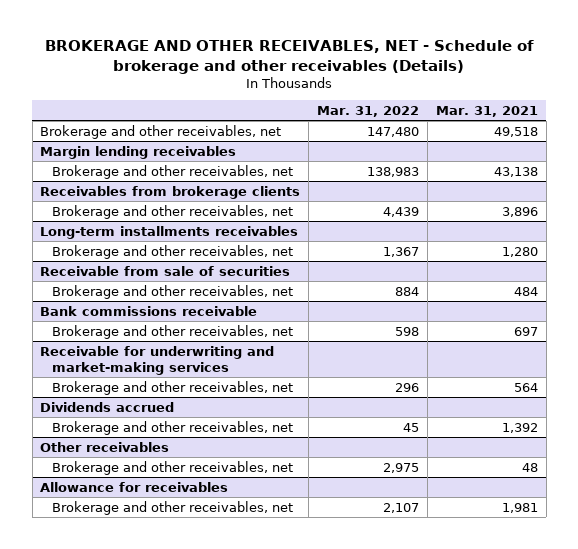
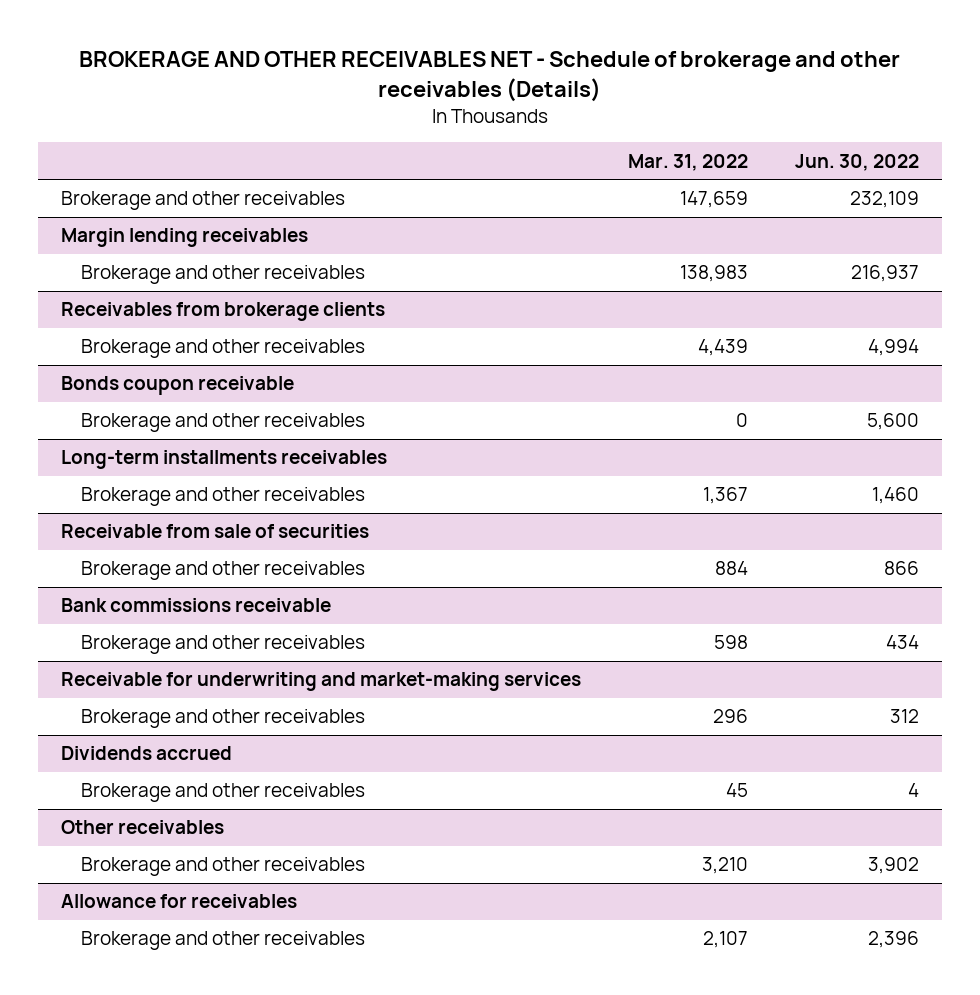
- BROKERAGE AND OTHER RECEIVABLES, NET - Schedule of brokerage and other receivables (Details)
+ BROKERAGE AND OTHER RECEIVABLES NET - Schedule of brokerage and other receivables (Details)
- | Mar. 31, 2022 | Mar. 31, 2021
+ | Mar. 31, 2022 | Jun. 30, 2022
- Brokerage and other receivables, net | 147,480 | 49,518
+ Brokerage and other receivables | 147,659 | 232,109
@ Margin lending receivables
- Brokerage and other receivables, net | 138,983 | 43,138
+ Brokerage and other receivables | 138,983 | 216,937
@ Receivables from brokerage clients
- Brokerage and other receivables, net | 4,439 | 3,896
+ Brokerage and other receivables | 4,439 | 4,994
+ Bonds coupon receivable
+ Brokerage and other receivables | 0 | 5,600
@ Long-term installments receivables
- Brokerage and other receivables, net | 1,367 | 1,280
+ Brokerage and other receivables | 1,367 | 1,460
@ Receivable from sale of securities
- Brokerage and other receivables, net | 884 | 484
+ Brokerage and other receivables | 884 | 866
@ Bank commissions receivable
- Brokerage and other receivables, net | 598 | 697
+ Brokerage and other receivables | 598 | 434
@ Receivable for underwriting and market-making services
- Brokerage and other receivables, net | 296 | 564
+ Brokerage and other receivables | 296 | 312
@ Dividends accrued
- Brokerage and other receivables, net | 45 | 1,392
+ Brokerage and other receivables | 45 | 4
@ Other receivables
- Brokerage and other receivables, net | 2,975 | 48
+ Brokerage and other receivables | 3,210 | 3,902
@ Allowance for receivables
- Brokerage and other receivables, net | 2,107 | 1,981
+ Brokerage and other receivables | 2,107 | 2,396

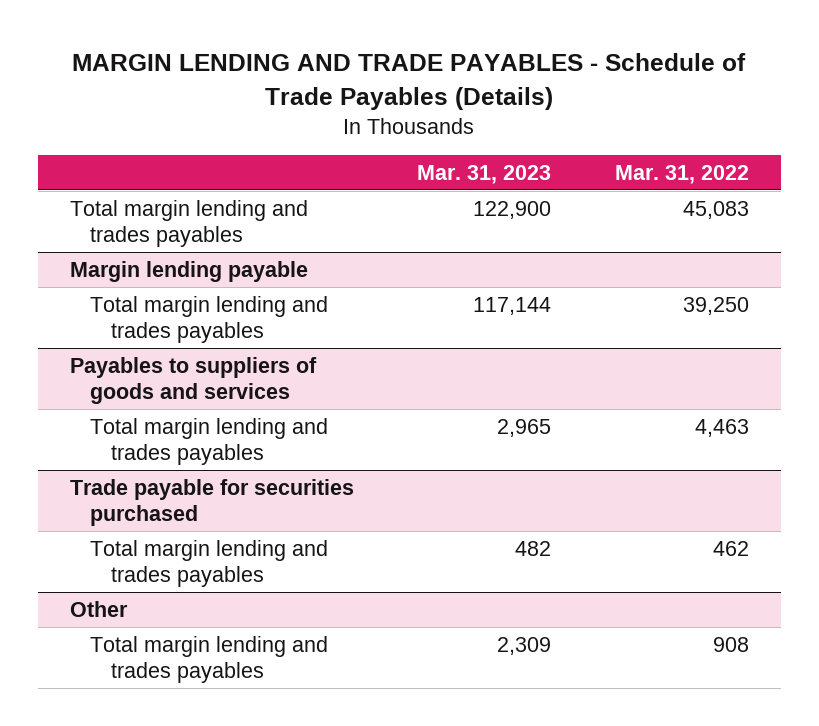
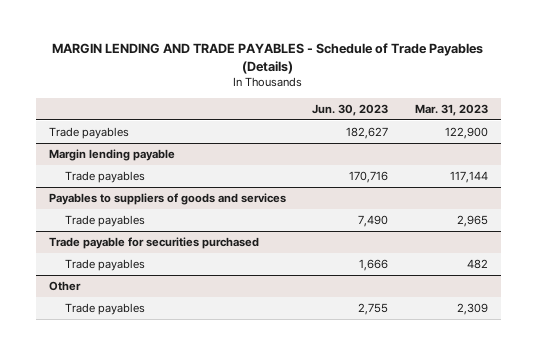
- | Mar. 31, 2023 | Mar. 31, 2022
+ | Jun. 30, 2023 | Mar. 31, 2023
- Total margin lending and trades payables | 122,900 | 45,083
+ Trade payables | 182,627 | 122,900
@ Margin lending payable
- Total margin lending and trades payables | 117,144 | 39,250
+ Trade payables | 170,716 | 117,144
@ Payables to suppliers of goods and services
- Total margin lending and trades payables | 2,965 | 4,463
+ Trade payables | 7,490 | 2,965
@ Trade payable for securities purchased
- Total margin lending and trades payables | 482 | 462
+ Trade payables | 1,666 | 482
@ Other
- Total margin lending and trades payables | 2,309 | 908
+ Trade payables | 2,755 | 2,309

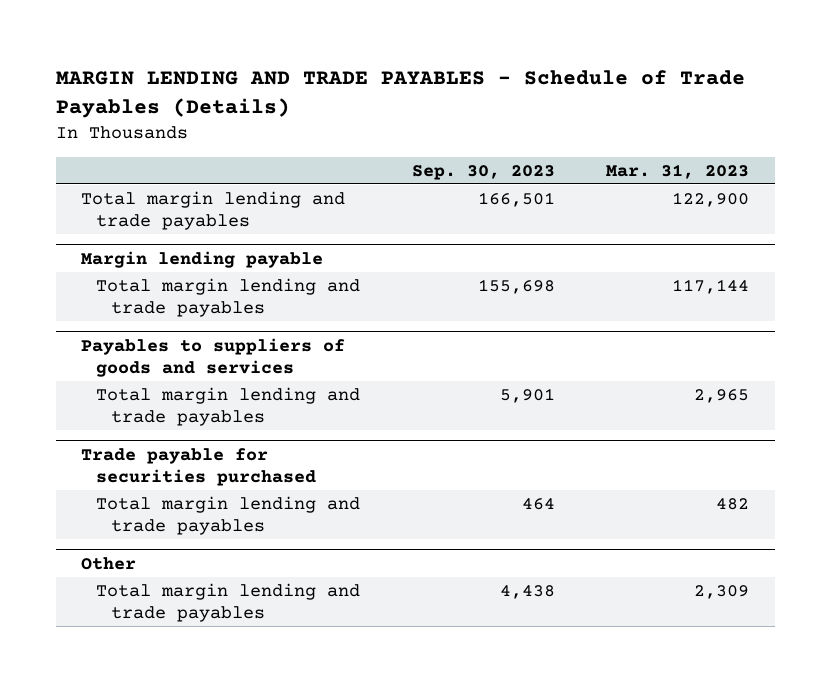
- | Jun. 30, 2023 | Mar. 31, 2023
+ | Sep. 30, 2023 | Mar. 31, 2023
- Trade payables | 182,627 | 122,900
+ Total margin lending and trade payables | 166,501 | 122,900
@ Margin lending payable
- Trade payables | 170,716 | 117,144
+ Total margin lending and trade payables | 155,698 | 117,144
@ Payables to suppliers of goods and services
- Trade payables | 7,490 | 2,965
+ Total margin lending and trade payables | 5,901 | 2,965
@ Trade payable for securities purchased
- Trade payables | 1,666 | 482
+ Total margin lending and trade payables | 464 | 482
@ Other
- Trade payables | 2,755 | 2,309
+ Total margin lending and trade payables | 4,438 | 2,309

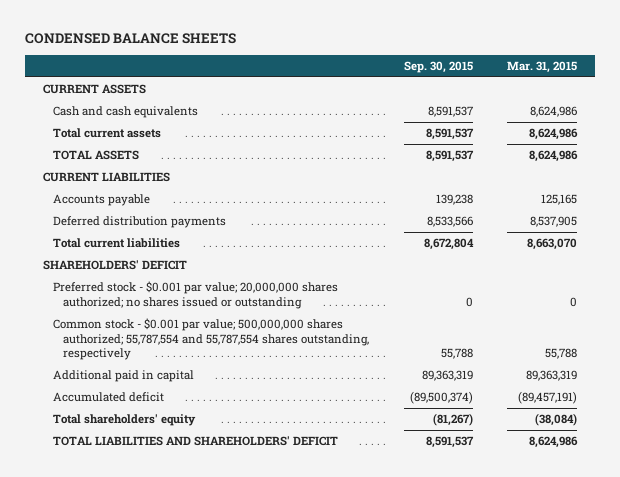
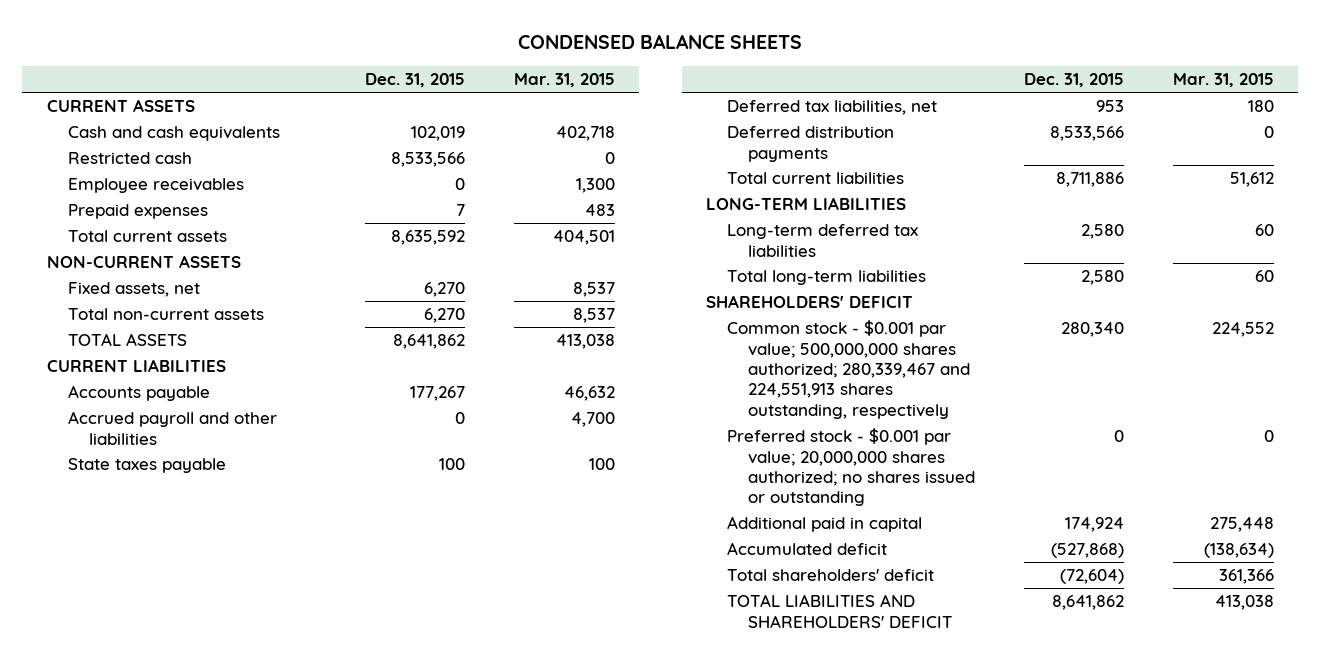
- | Sep. 30, 2015 | Mar. 31, 2015
+ | Dec. 31, 2015 | Mar. 31, 2015
- Cash and cash equivalents | 8,591,537 | 8,624,986
- Total current assets | 8,591,537 | 8,624,986
- TOTAL ASSETS | 8,591,537 | 8,624,986
+ Cash and cash equivalents | 102,019 | 402,718
+ Restricted cash | 8,533,566 | 0
+ Employee receivables | 0 | 1,300
+ Prepaid expenses | 7 | 483
+ Total current assets | 8,635,592 | 404,501
+ NON-CURRENT ASSETS
+ Fixed assets, net | 6,270 | 8,537
+ Total non-current assets | 6,270 | 8,537
+ TOTAL ASSETS | 8,641,862 | 413,038
- Accounts payable | 139,238 | 125,165
- Deferred distribution payments | 8,533,566 | 8,537,905
- Total current liabilities | 8,672,804 | 8,663,070
+ Accounts payable | 177,267 | 46,632
+ Accrued payroll and other liabilities | 0 | 4,700
+ State taxes payable | 100 | 100
+ Deferred tax liabilities, net | 953 | 180
+ Deferred distribution payments | 8,533,566 | 0
+ Total current liabilities | 8,711,886 | 51,612
+ LONG-TERM LIABILITIES
+ Long-term deferred tax liabilities | 2,580 | 60
+ Total long-term liabilities | 2,580 | 60
+ Common stock - $0.001 par value; 500,000,000 shares authorized; 280,339,467 and 224,551,913 shares outstanding, respectively | 280,340 | 224,552
- Common stock - $0.001 par value; 500,000,000 shares authorized; 55,787,554 and 55,787,554 shares outstanding, respectively | 55,788 | 55,788
- Additional paid in capital | 89,363,319 | 89,363,319
- Accumulated deficit | (89,500,374) | (89,457,191)
- Total shareholders' equity | (81,267) | (38,084)
- TOTAL LIABILITIES AND SHAREHOLDERS' DEFICIT | 8,591,537 | 8,624,986
+ Additional paid in capital | 174,924 | 275,448
+ Accumulated deficit | (527,868) | (138,634)
+ Total shareholders' deficit | (72,604) | 361,366
+ TOTAL LIABILITIES AND SHAREHOLDERS' DEFICIT | 8,641,862 | 413,038

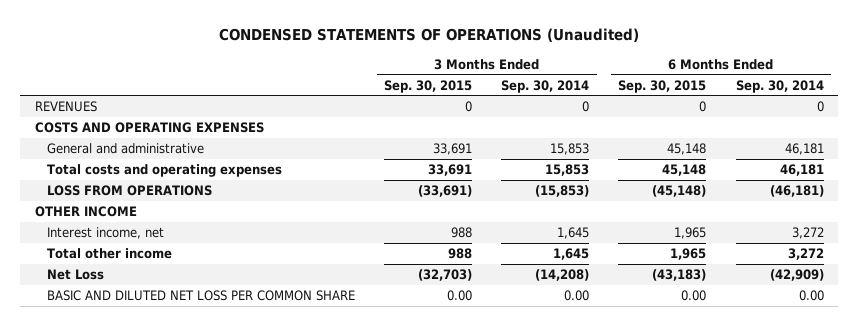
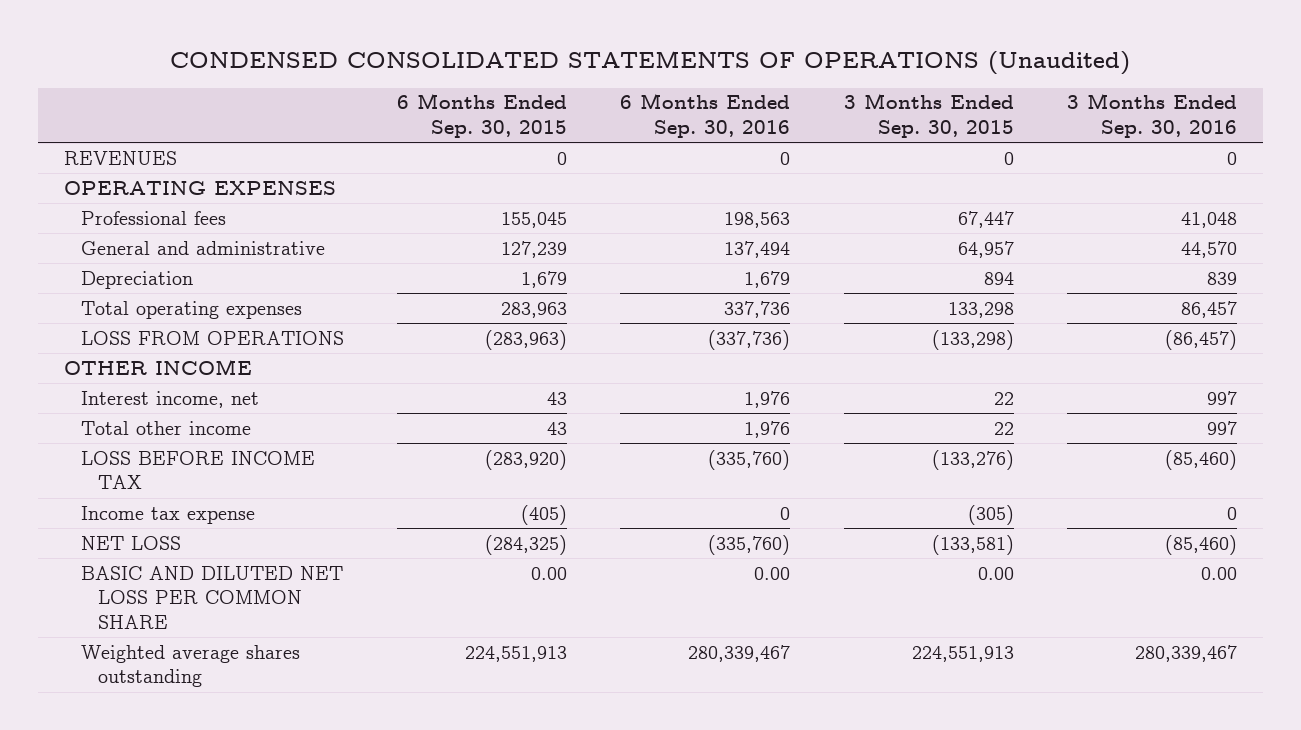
- CONDENSED STATEMENTS OF OPERATIONS (Unaudited)
+ CONDENSED CONSOLIDATED STATEMENTS OF OPERATIONS (Unaudited)
- | 3 Months Ended Sep. 30, 2015 | 3 Months Ended Sep. 30, 2014 | 6 Months Ended Sep. 30, 2015 | 6 Months Ended Sep. 30, 2014
+ | 6 Months Ended Sep. 30, 2015 | 6 Months Ended Sep. 30, 2016 | 3 Months Ended Sep. 30, 2015 | 3 Months Ended Sep. 30, 2016
- COSTS AND OPERATING EXPENSES
- General and administrative | 33,691 | 15,853 | 45,148 | 46,181
- Total costs and operating expenses | 33,691 | 15,853 | 45,148 | 46,181
- LOSS FROM OPERATIONS | (33,691) | (15,853) | (45,148) | (46,181)
+ OPERATING EXPENSES
+ Professional fees | 155,045 | 198,563 | 67,447 | 41,048
+ General and administrative | 127,239 | 137,494 | 64,957 | 44,570
+ Depreciation | 1,679 | 1,679 | 894 | 839
+ Total operating expenses | 283,963 | 337,736 | 133,298 | 86,457
+ LOSS FROM OPERATIONS | (283,963) | (337,736) | (133,298) | (86,457)
- Interest income, net | 988 | 1,645 | 1,965 | 3,272
- Total other income | 988 | 1,645 | 1,965 | 3,272
- Net Loss | (32,703) | (14,208) | (43,183) | (42,909)
+ Interest income, net | 43 | 1,976 | 22 | 997
+ Total other income | 43 | 1,976 | 22 | 997
+ LOSS BEFORE INCOME TAX | (283,920) | (335,760) | (133,276) | (85,460)
+ Income tax expense | (405) | 0 | (305) | 0
+ NET LOSS | (284,325) | (335,760) | (133,581) | (85,460)
+ Weighted average shares outstanding | 224,551,913 | 280,339,467 | 224,551,913 | 280,339,467

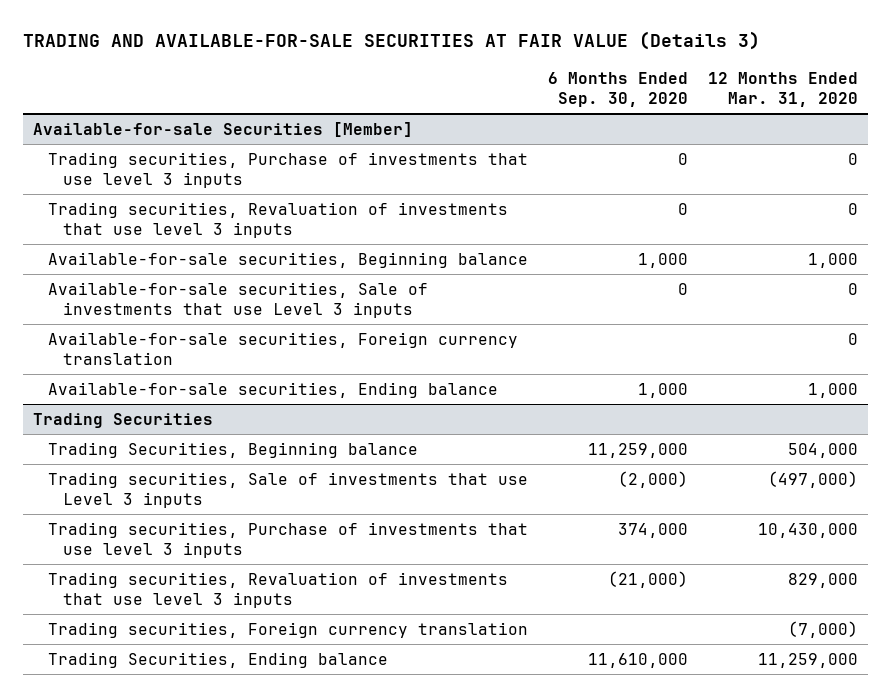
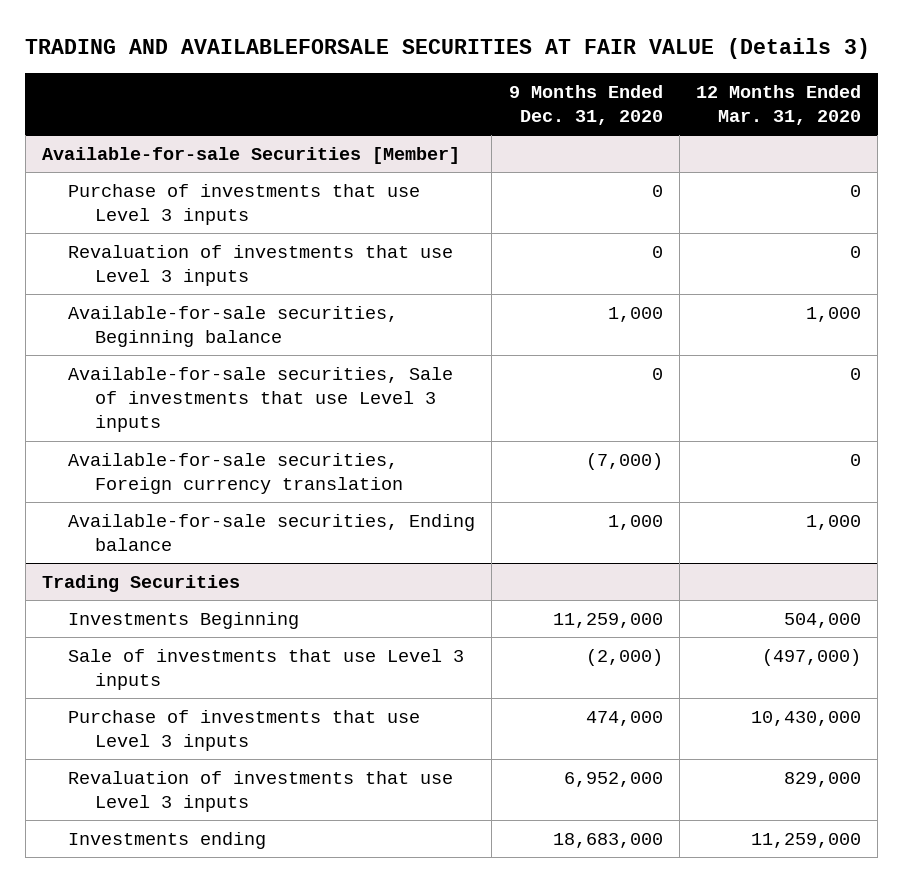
- TRADING AND AVAILABLE-FOR-SALE SECURITIES AT FAIR VALUE (Details 3)
+ TRADING AND AVAILABLEFORSALE SECURITIES AT FAIR VALUE (Details 3)
- | 6 Months Ended Sep. 30, 2020 | 12 Months Ended Mar. 31, 2020
+ | 9 Months Ended Dec. 31, 2020 | 12 Months Ended Mar. 31, 2020
@ Available-for-sale Securities [Member]
- Trading securities, Purchase of investments that use level 3 inputs | 0 | 0
- Trading securities, Revaluation of investments that use level 3 inputs | 0 | 0
+ Purchase of investments that use Level 3 inputs | 0 | 0
+ Revaluation of investments that use Level 3 inputs | 0 | 0
@ Trading Securities
- Trading Securities, Beginning balance | 11,259,000 | 504,000
- Trading securities, Sale of investments that use Level 3 inputs | (2,000) | (497,000)
- Trading securities, Purchase of investments that use level 3 inputs | 374,000 | 10,430,000
- Trading securities, Revaluation of investments that use level 3 inputs | (21,000) | 829,000
- Trading securities, Foreign currency translation | | (7,000)
- Trading Securities, Ending balance | 11,610,000 | 11,259,000
+ Investments Beginning | 11,259,000 | 504,000
+ Sale of investments that use Level 3 inputs | (2,000) | (497,000)
+ Purchase of investments that use Level 3 inputs | 474,000 | 10,430,000
+ Revaluation of investments that use Level 3 inputs | 6,952,000 | 829,000
+ Investments ending | 18,683,000 | 11,259,000

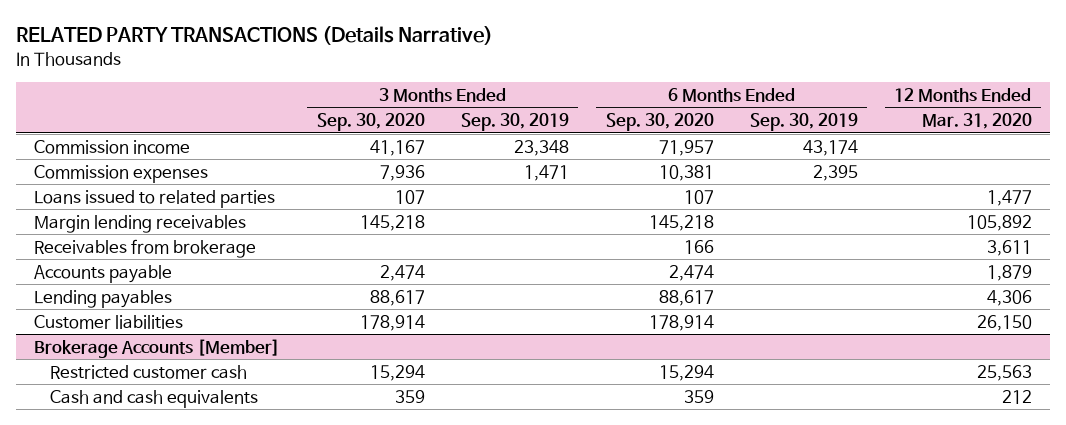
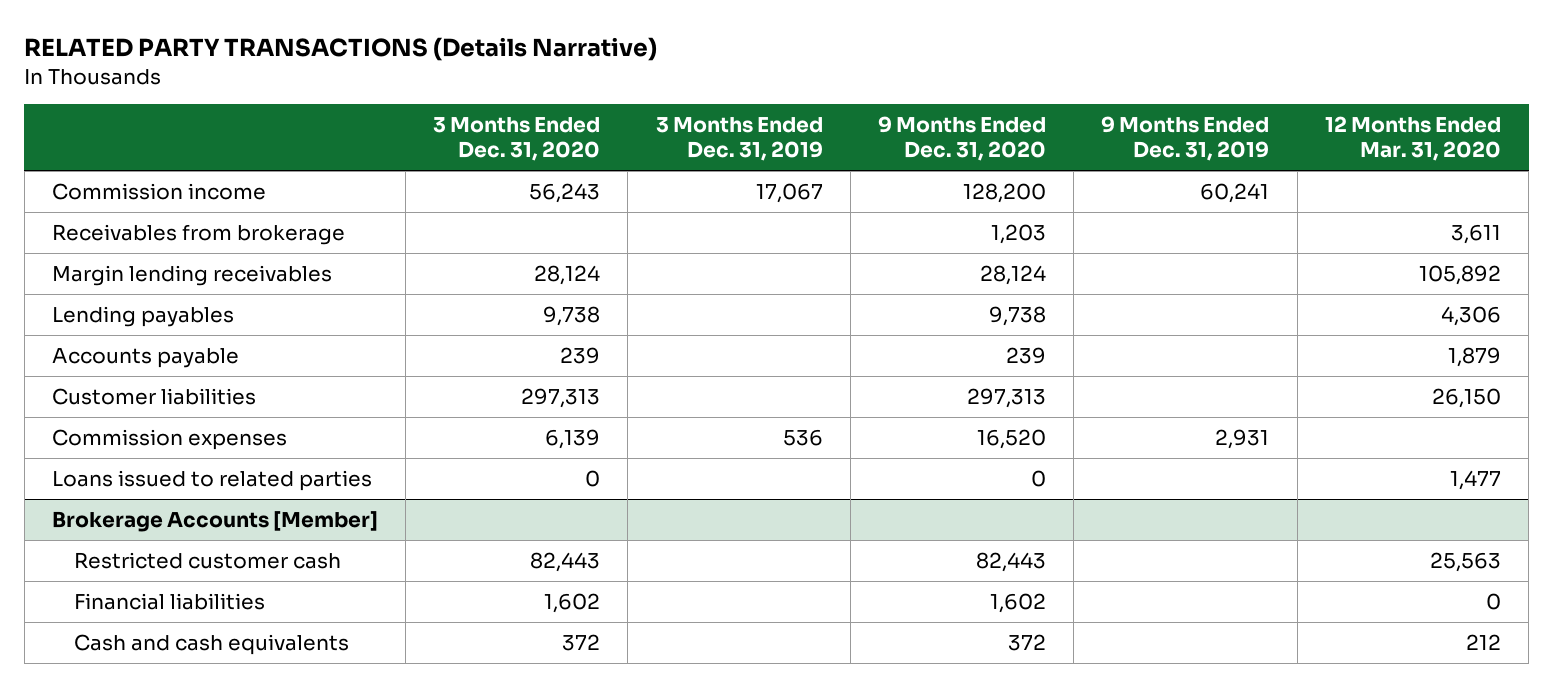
- | 3 Months Ended Sep. 30, 2020 | 3 Months Ended Sep. 30, 2019 | 6 Months Ended Sep. 30, 2020 | 6 Months Ended Sep. 30, 2019 | 12 Months Ended Mar. 31, 2020
+ | 3 Months Ended Dec. 31, 2020 | 3 Months Ended Dec. 31, 2019 | 9 Months Ended Dec. 31, 2020 | 9 Months Ended Dec. 31, 2019 | 12 Months Ended Mar. 31, 2020
moved down: Margin lending receivables | 28,124 | | 28,124 | | 105,892
moved down: Accounts payable | 239 | | 239 | | 1,879
moved down: Commission expenses | 6,139 | 536 | 16,520 | 2,931 |
moved down: Loans issued to related parties | 0 | | 0 | | 1,477
@ Brokerage Accounts [Member]
+ Financial liabilities | 1,602 | | 1,602 | | 0

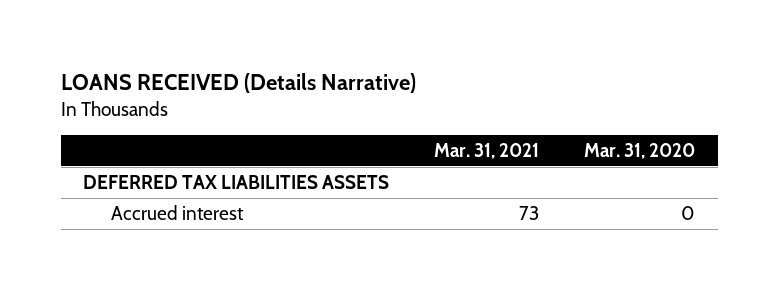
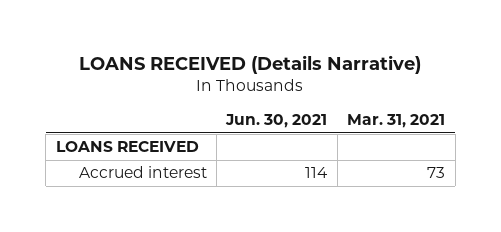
- | Mar. 31, 2021 | Mar. 31, 2020
+ | Jun. 30, 2021 | Mar. 31, 2021
- DEFERRED TAX LIABILITIES ASSETS
+ LOANS RECEIVED

